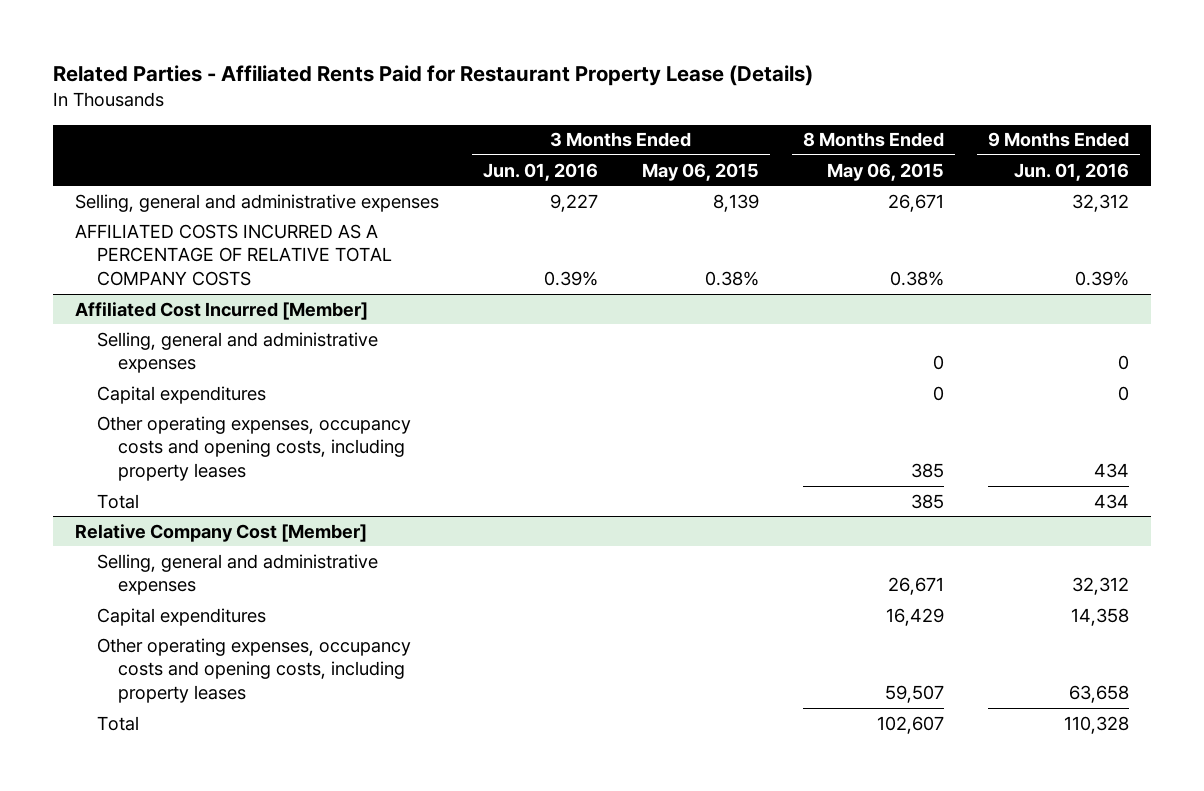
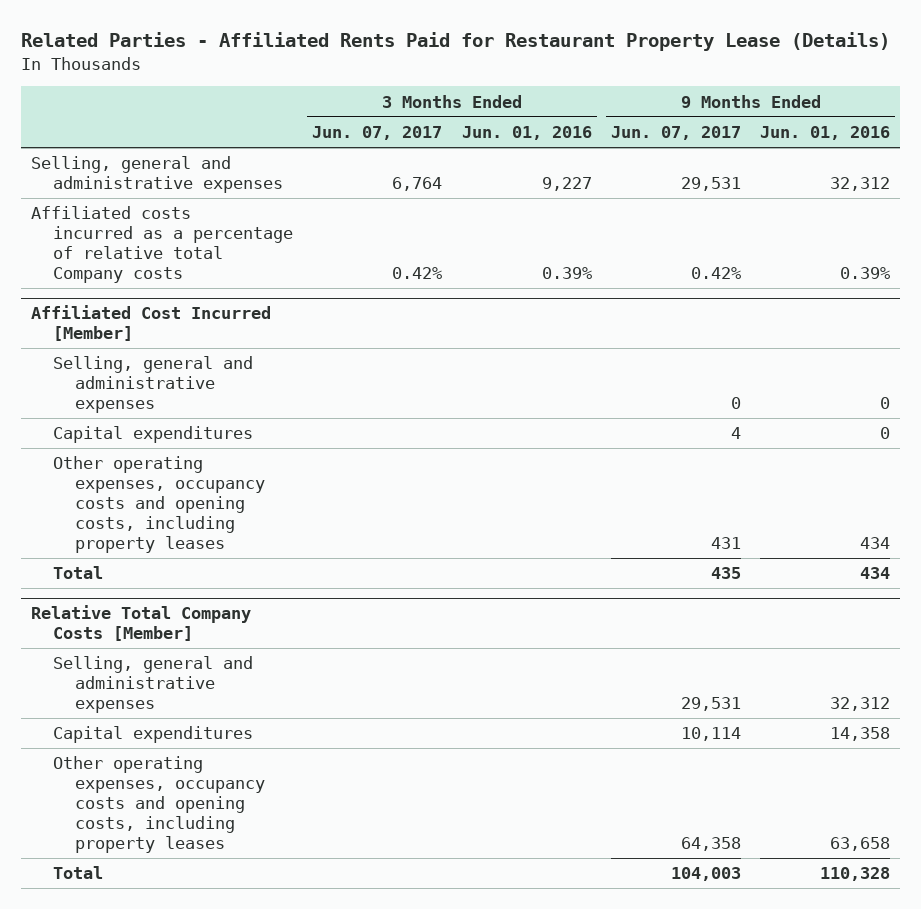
- | 3 Months Ended Jun. 01, 2016 | 3 Months Ended May 06, 2015 | 8 Months Ended May 06, 2015 | 9 Months Ended Jun. 01, 2016
+ | 3 Months Ended Jun. 07, 2017 | 3 Months Ended Jun. 01, 2016 | 9 Months Ended Jun. 07, 2017 | 9 Months Ended Jun. 01, 2016
- AFFILIATED COSTS INCURRED AS A PERCENTAGE OF RELATIVE TOTAL COMPANY COSTS | 0.39% | 0.38% | 0.38% | 0.39%
+ Affiliated costs incurred as a percentage of relative total Company costs | 0.42% | 0.39% | 0.42% | 0.39%
- Relative Company Cost [Member]
+ Relative Total Company Costs [Member]

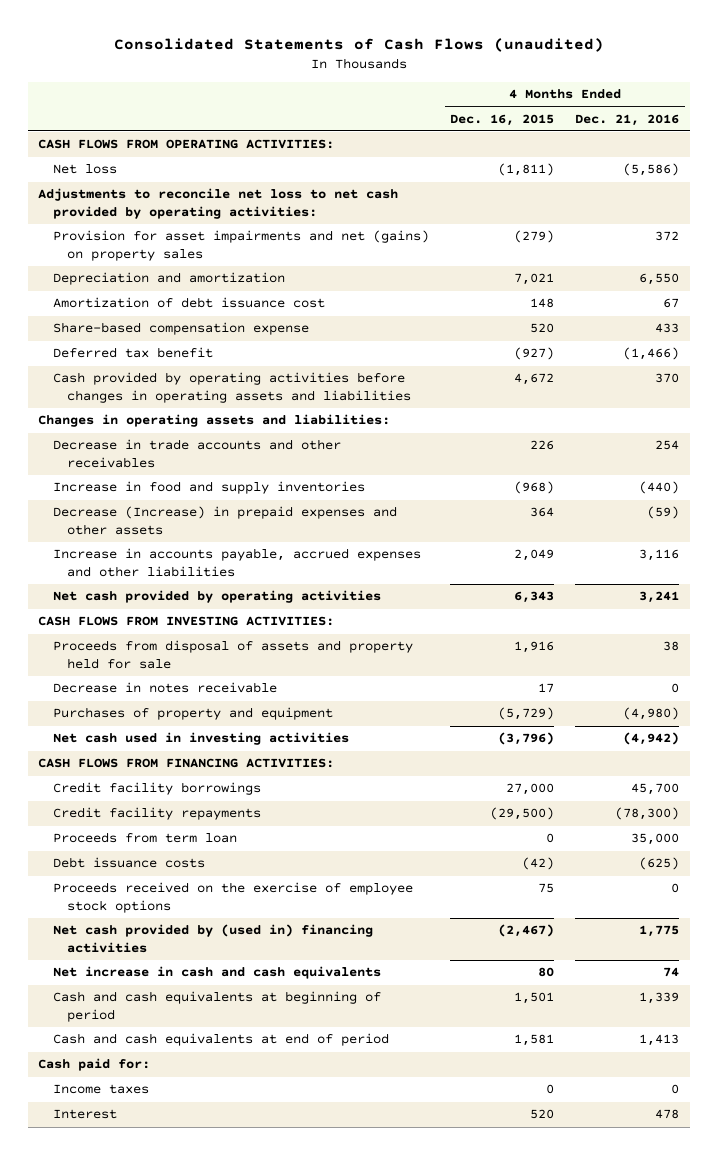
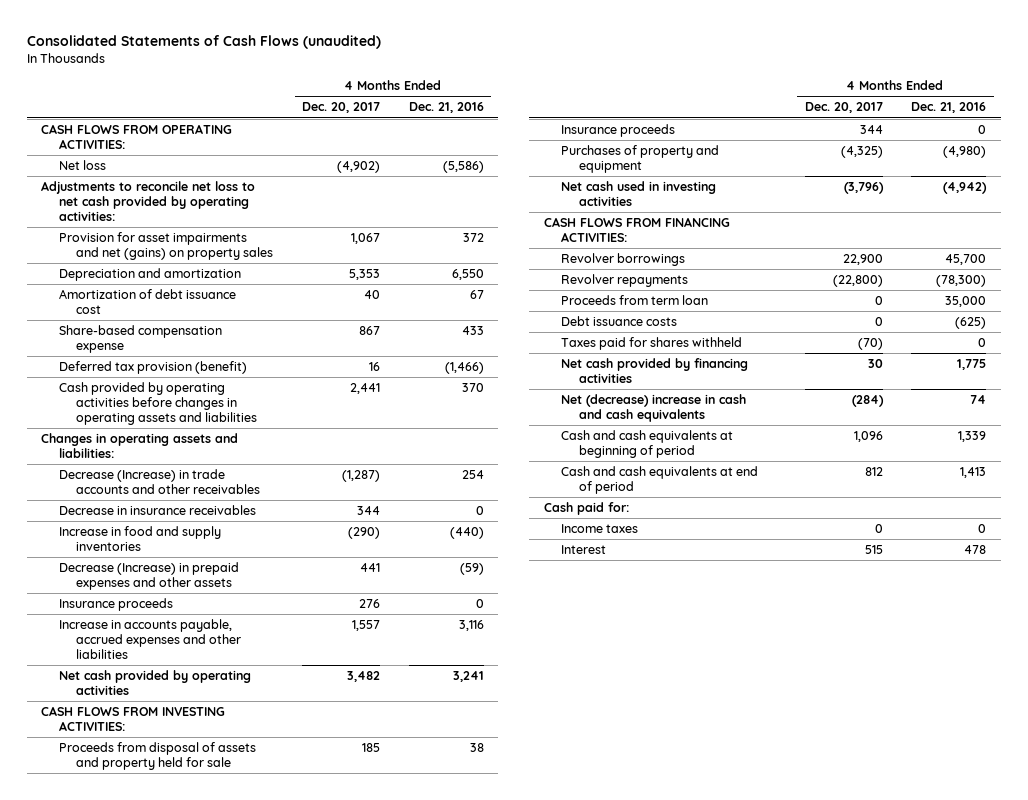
- | 4 Months Ended Dec. 16, 2015 | 4 Months Ended Dec. 21, 2016
+ | 4 Months Ended Dec. 20, 2017 | 4 Months Ended Dec. 21, 2016
- Deferred tax benefit | (927) | (1,466)
+ Deferred tax provision (benefit) | 16 | (1,466)
- Decrease in trade accounts and other receivables | 226 | 254
+ Decrease (Increase) in trade accounts and other receivables | (1,287) | 254
+ Decrease in insurance receivables | 344 | 0
+ Insurance proceeds | 276 | 0
- Decrease in notes receivable | 17 | 0
+ Insurance proceeds | 344 | 0
- Credit facility borrowings | 27,000 | 45,700
- Credit facility repayments | (29,500) | (78,300)
+ Revolver borrowings | 22,900 | 45,700
+ Revolver repayments | (22,800) | (78,300)
- Proceeds received on the exercise of employee stock options | 75 | 0
- Net cash provided by (used in) financing activities | (2,467) | 1,775
- Net increase in cash and cash equivalents | 80 | 74
+ Taxes paid for shares withheld | (70) | 0
+ Net cash provided by financing activities | 30 | 1,775
+ Net (decrease) increase in cash and cash equivalents | (284) | 74

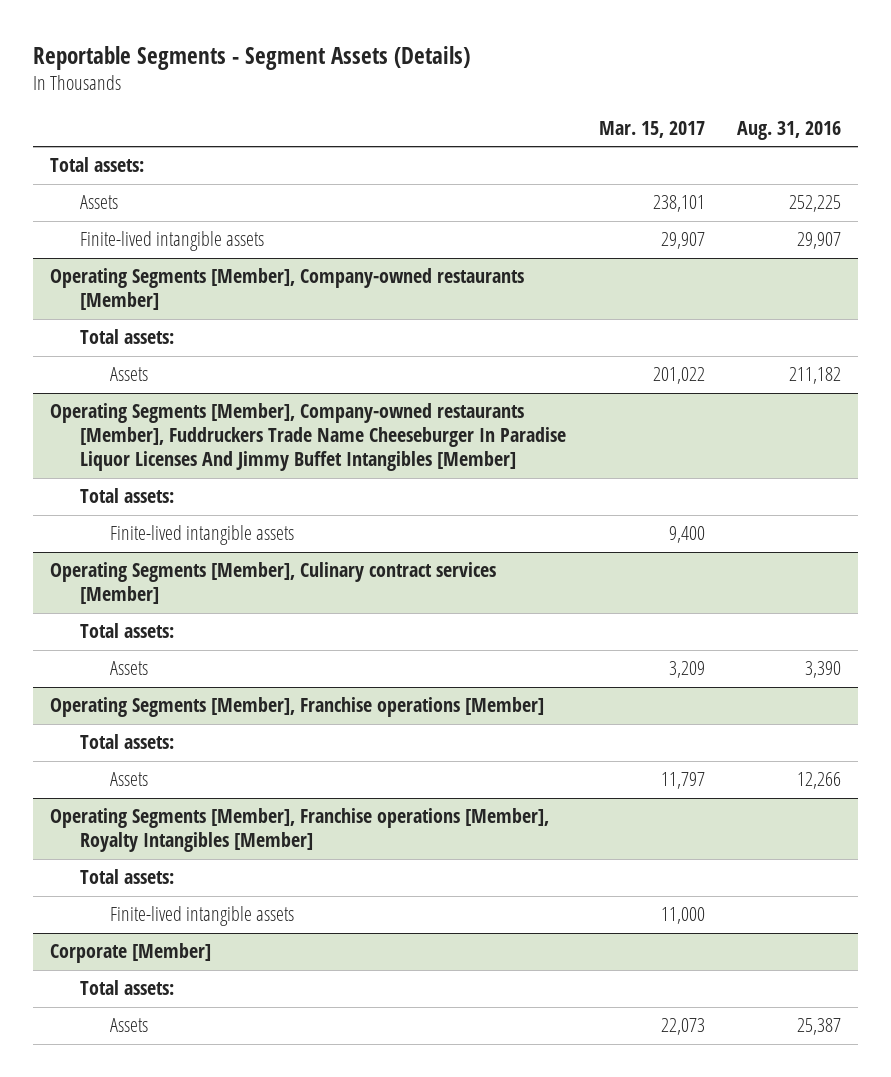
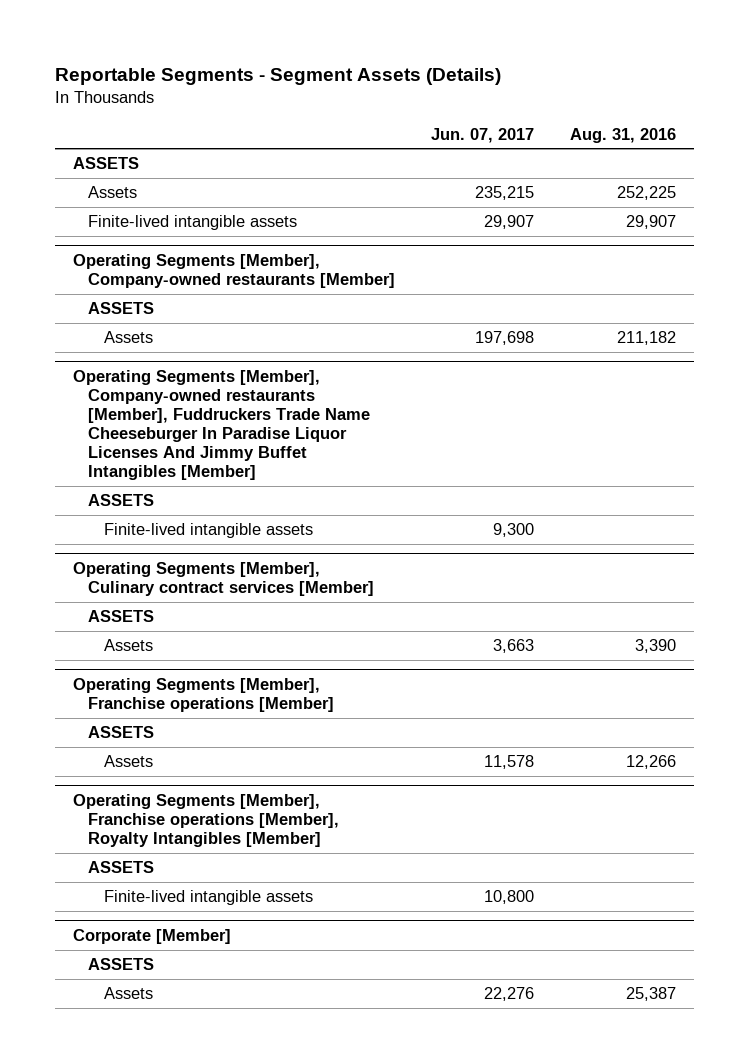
- | Mar. 15, 2017 | Aug. 31, 2016
+ | Jun. 07, 2017 | Aug. 31, 2016
- Total assets:
+ ASSETS
@ Operating Segments [Member], Company-owned restaurants [Member]
- Total assets:
+ ASSETS
@ Operating Segments [Member], Company-owned restaurants [Member], Fuddruckers Trade Name Cheeseburger In Paradise Liquor Licenses And Jimmy Buffet Intangibles [Member]
- Total assets:
+ ASSETS
@ Operating Segments [Member], Culinary contract services [Member]
- Total assets:
+ ASSETS
@ Operating Segments [Member], Franchise operations [Member]
- Total assets:
+ ASSETS
@ Operating Segments [Member], Franchise operations [Member], Royalty Intangibles [Member]
- Total assets:
+ ASSETS
@ Corporate [Member]
- Total assets:
+ ASSETS

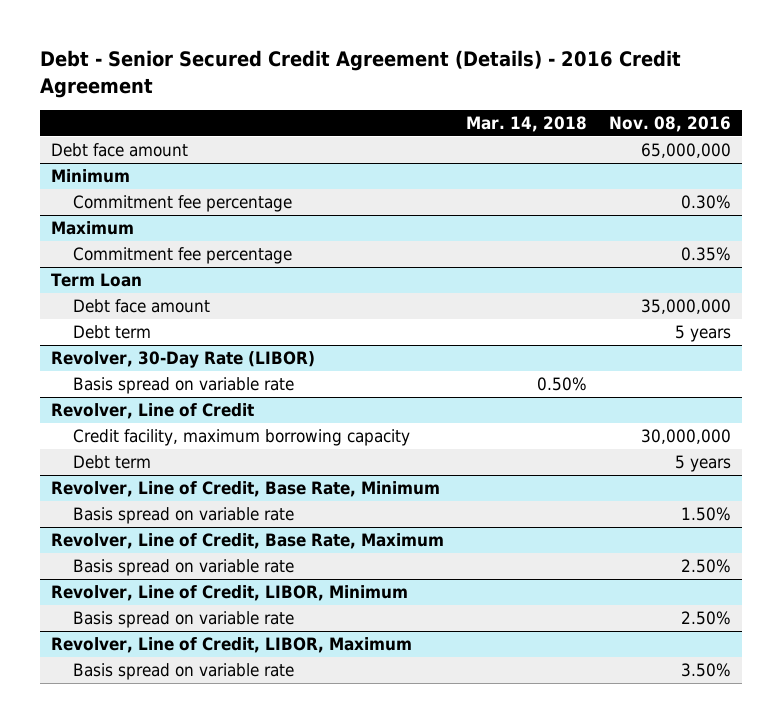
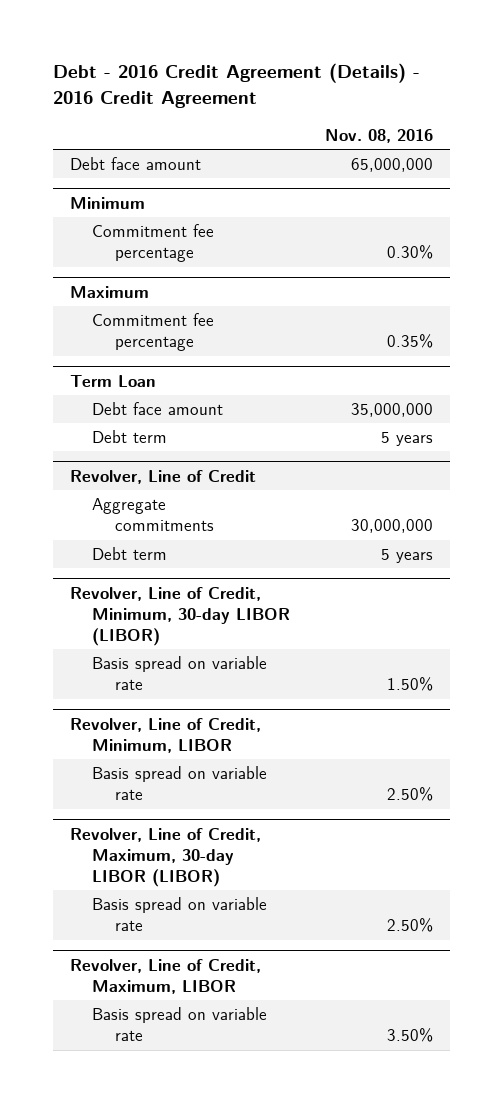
- Debt - Senior Secured Credit Agreement (Details) - 2016 Credit Agreement
+ Debt - 2016 Credit Agreement (Details) - 2016 Credit Agreement
- | Mar. 14, 2018 | Nov. 08, 2016
+ | Nov. 08, 2016
- Revolver, 30-Day Rate (LIBOR)
- Basis spread on variable rate | 0.50% |
@ Revolver, Line of Credit
- Credit facility, maximum borrowing capacity | | 30,000,000
+ Aggregate commitments | 30,000,000
- Revolver, Line of Credit, Base Rate, Minimum
+ Revolver, Line of Credit, Minimum, 30-day LIBOR (LIBOR)
- Revolver, Line of Credit, Base Rate, Maximum
+ Revolver, Line of Credit, Minimum, LIBOR
- Revolver, Line of Credit, LIBOR, Minimum
+ Revolver, Line of Credit, Maximum, 30-day LIBOR (LIBOR)
- Revolver, Line of Credit, LIBOR, Maximum
+ Revolver, Line of Credit, Maximum, LIBOR

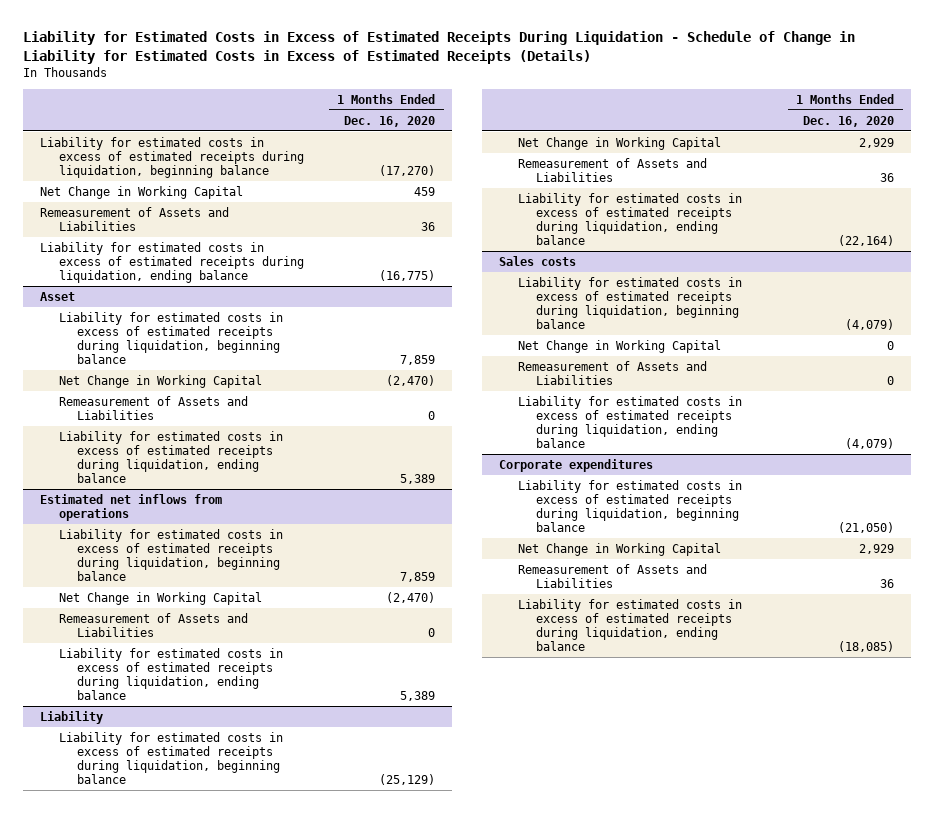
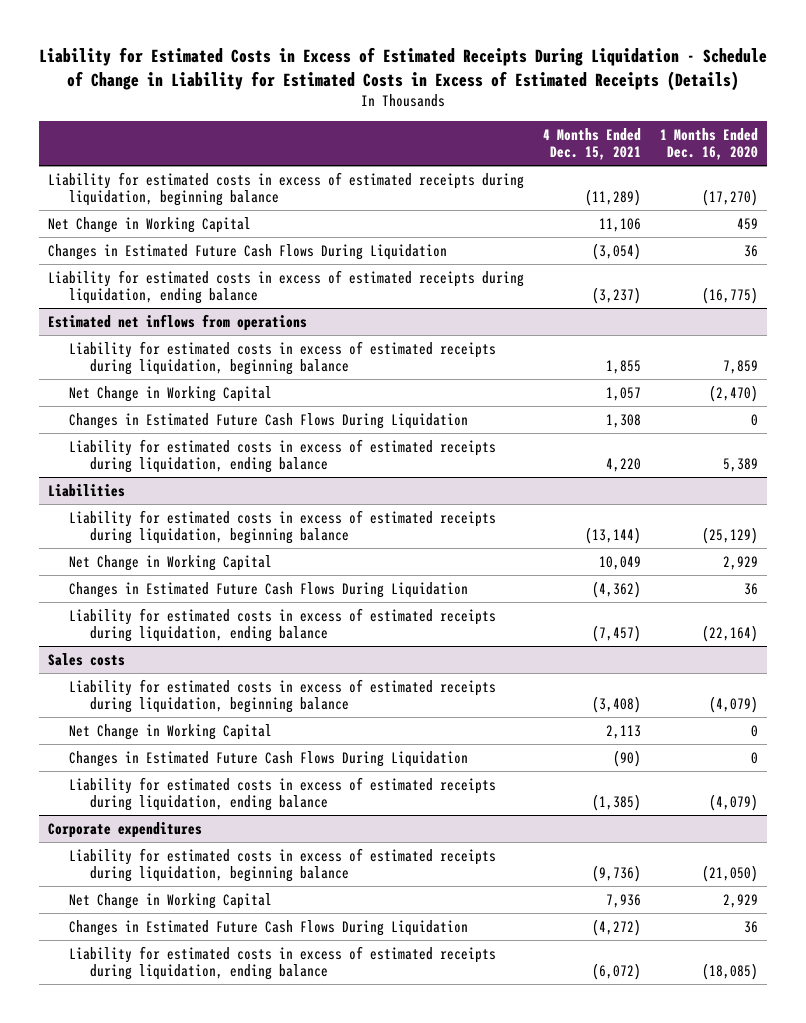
- | 1 Months Ended Dec. 16, 2020
+ | 4 Months Ended Dec. 15, 2021 | 1 Months Ended Dec. 16, 2020
- Remeasurement of Assets and Liabilities | 36
+ Changes in Estimated Future Cash Flows During Liquidation | (3,054) | 36
- Asset
- Liability for estimated costs in excess of estimated receipts during liquidation, beginning balance | 7,859
- Net Change in Working Capital | (2,470)
- Remeasurement of Assets and Liabilities | 0
- Liability for estimated costs in excess of estimated receipts during liquidation, ending balance | 5,389
@ Estimated net inflows from operations
- Remeasurement of Assets and Liabilities | 0
+ Changes in Estimated Future Cash Flows During Liquidation | 1,308 | 0
- Liability
+ Liabilities
- Remeasurement of Assets and Liabilities | 36
+ Changes in Estimated Future Cash Flows During Liquidation | (4,362) | 36
@ Sales costs
- Remeasurement of Assets and Liabilities | 0
+ Changes in Estimated Future Cash Flows During Liquidation | (90) | 0
@ Corporate expenditures
- Remeasurement of Assets and Liabilities | 36
+ Changes in Estimated Future Cash Flows During Liquidation | (4,272) | 36

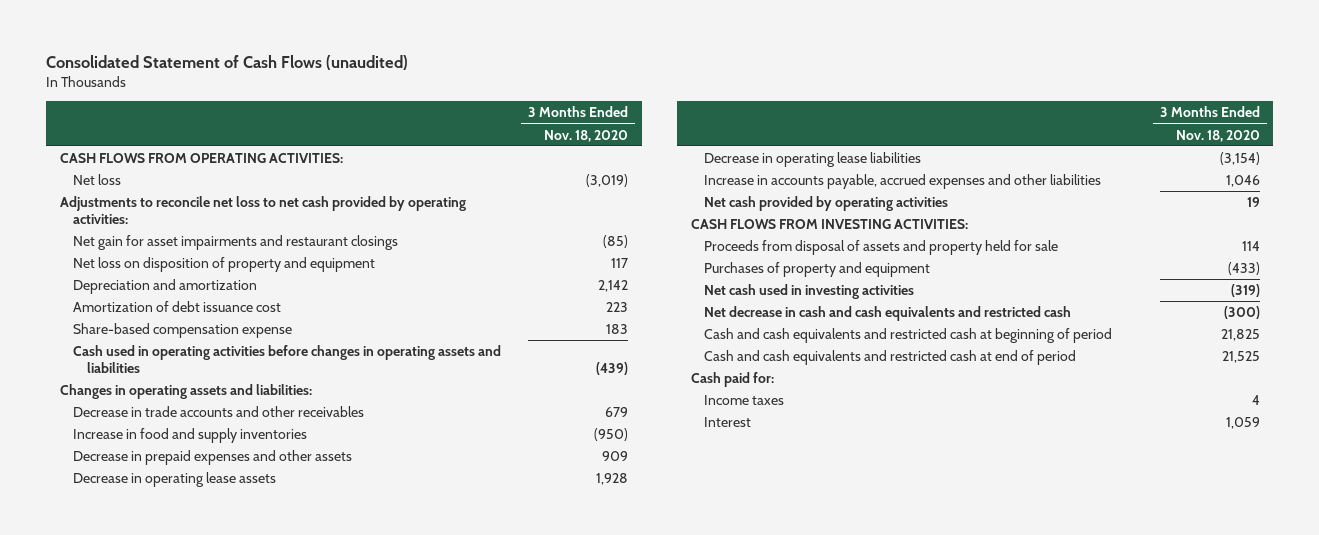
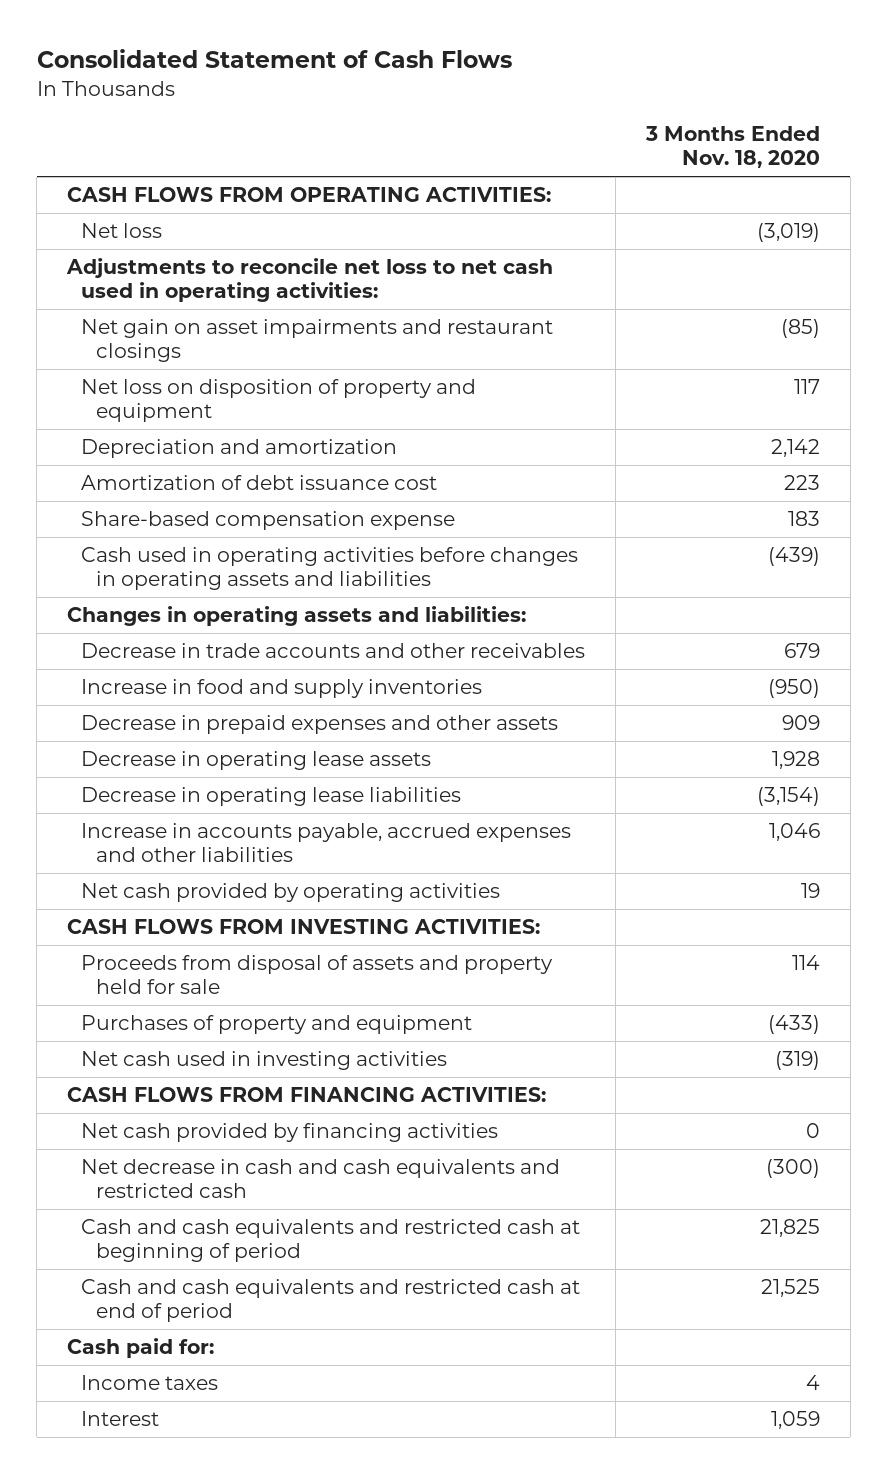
- Consolidated Statement of Cash Flows (unaudited)
+ Consolidated Statement of Cash Flows
- Adjustments to reconcile net loss to net cash provided by operating activities:
- Net gain for asset impairments and restaurant closings | (85)
+ Adjustments to reconcile net loss to net cash used in operating activities:
+ Net gain on asset impairments and restaurant closings | (85)
+ CASH FLOWS FROM FINANCING ACTIVITIES:
+ Net cash provided by financing activities | 0

